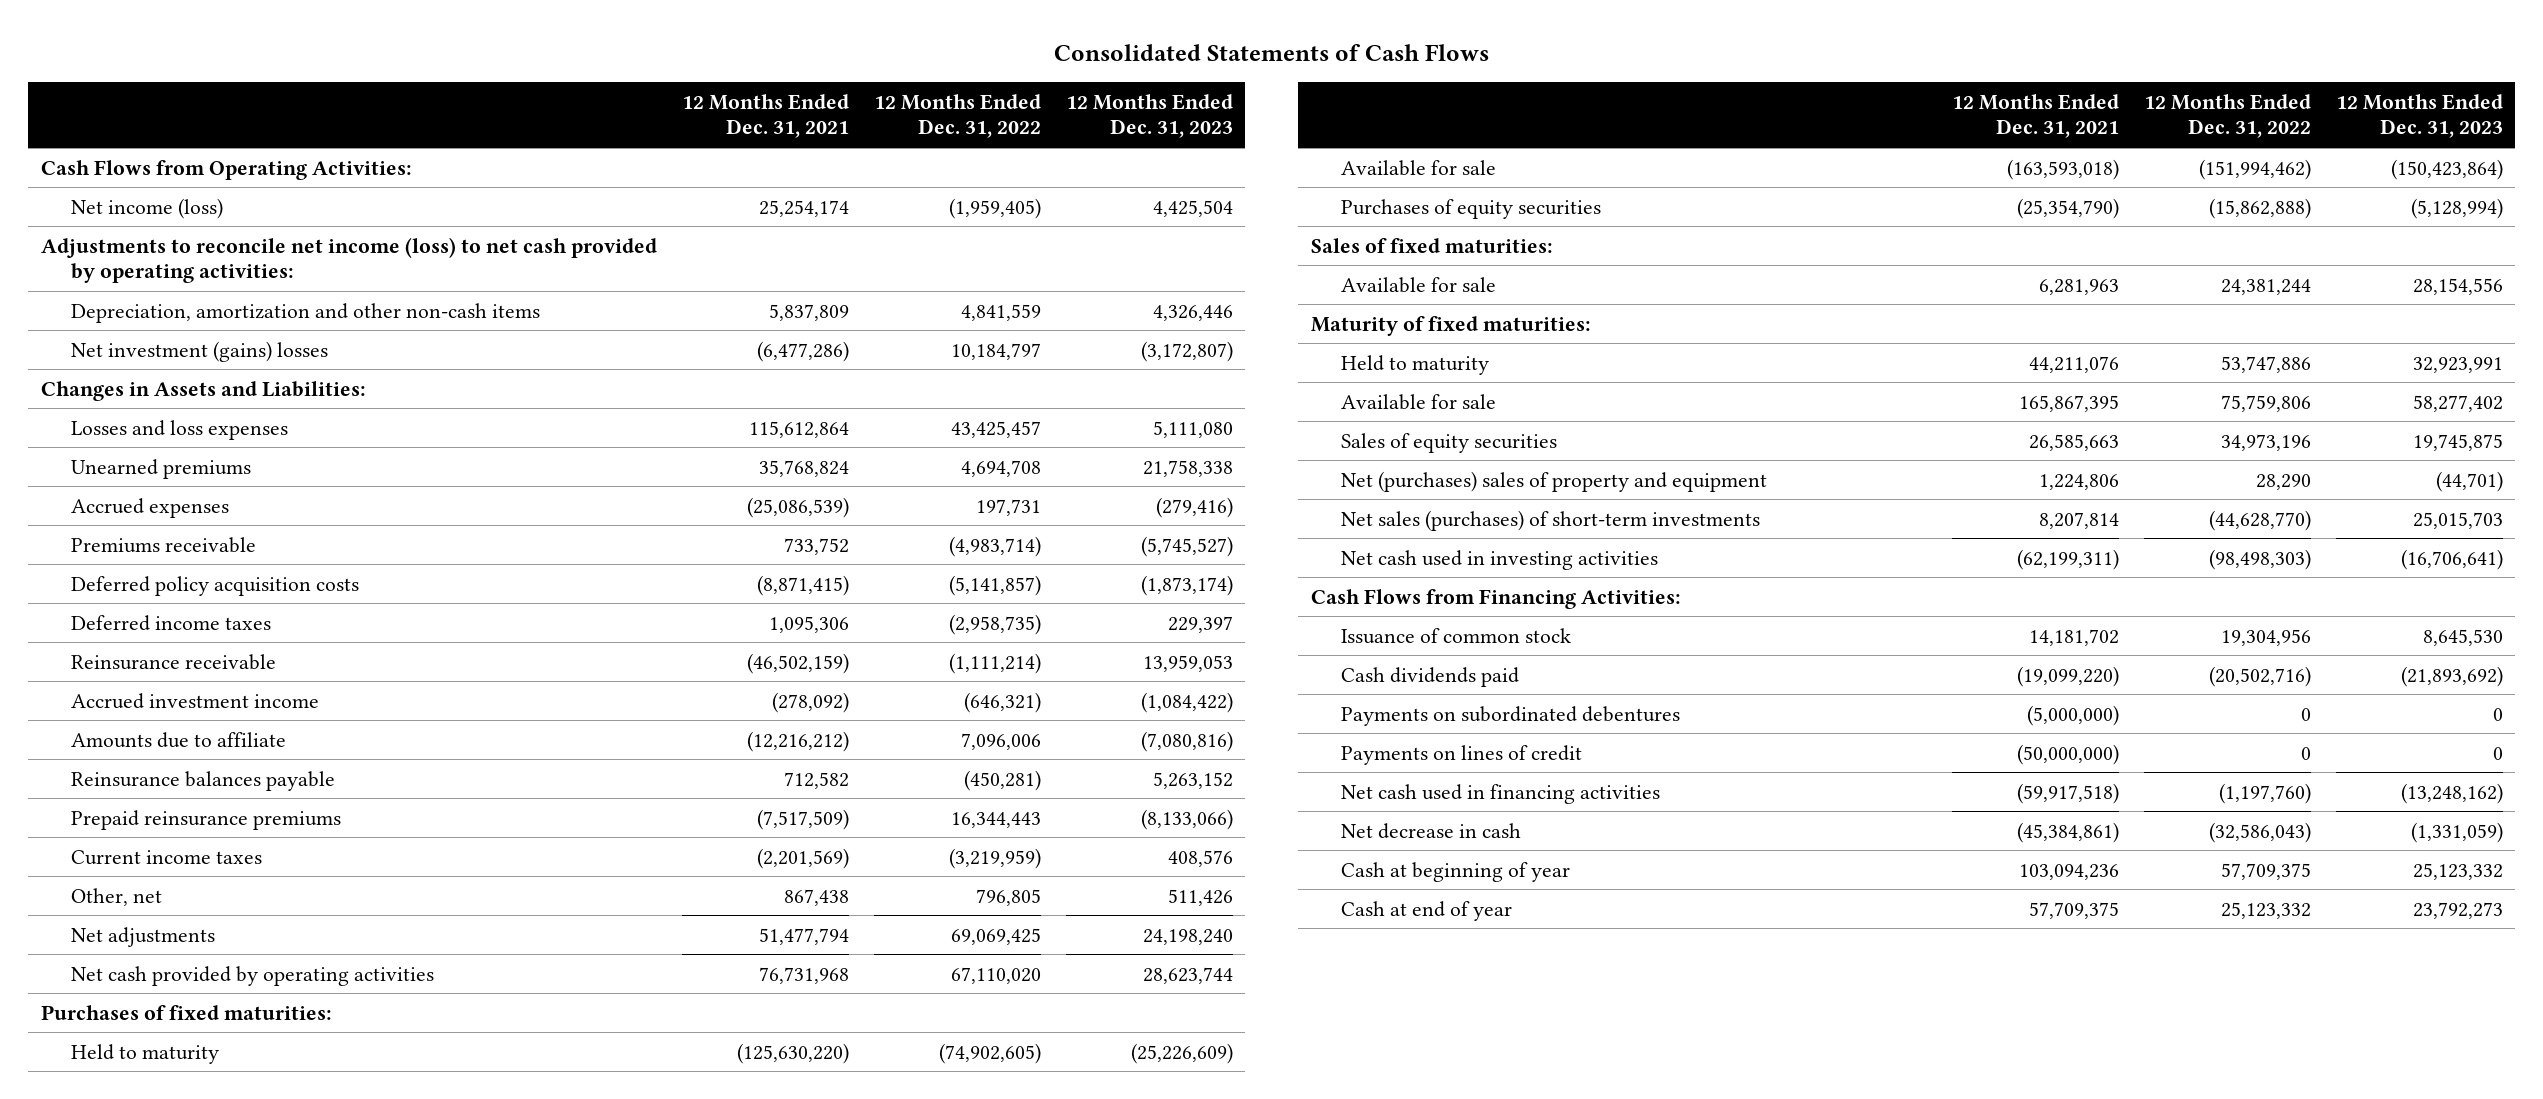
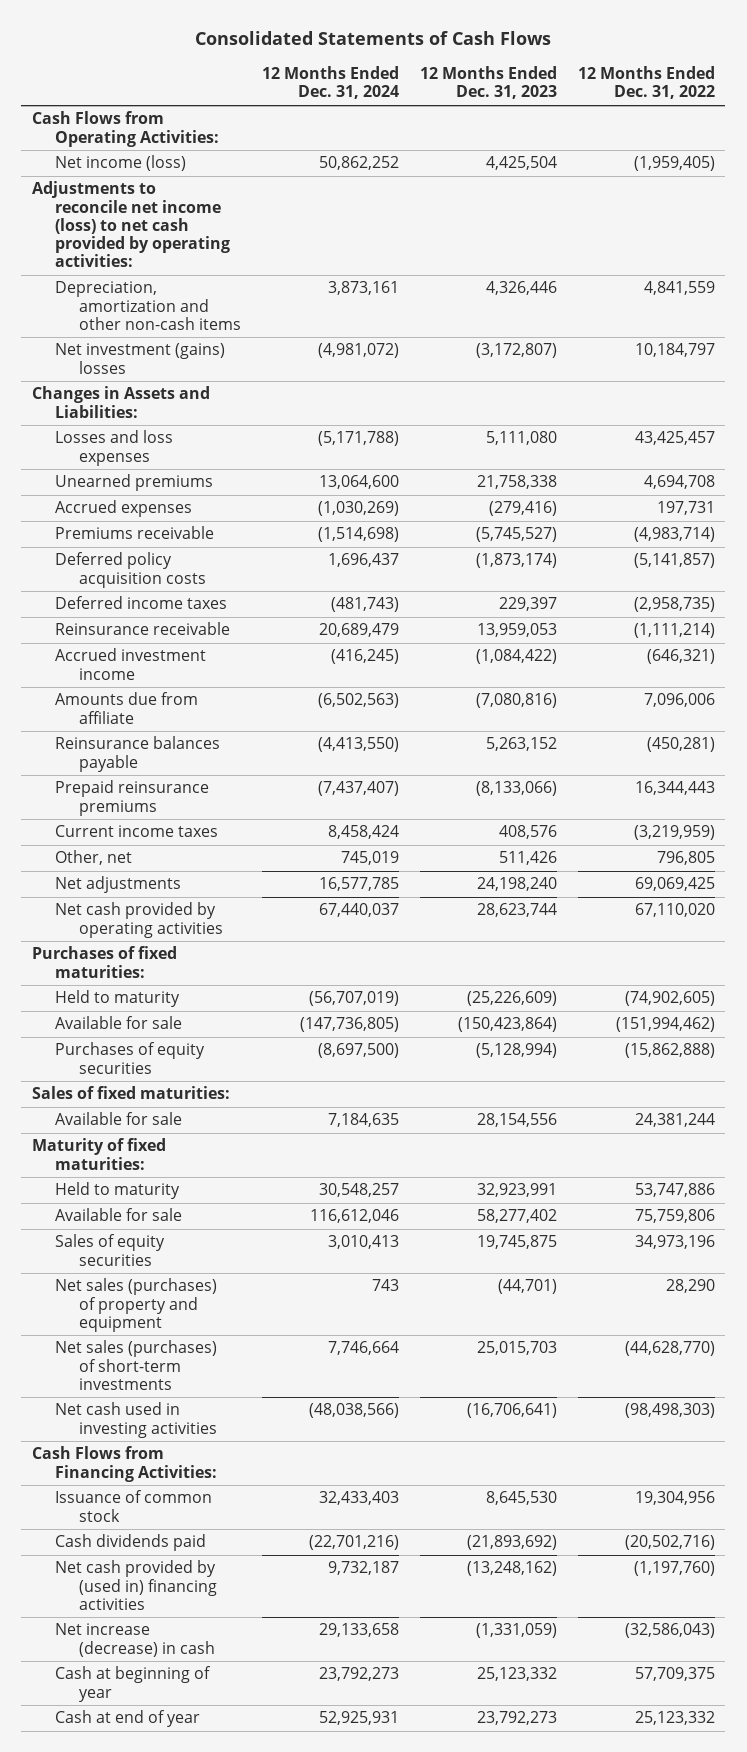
- | 12 Months Ended Dec. 31, 2021 | 12 Months Ended Dec. 31, 2022 | 12 Months Ended Dec. 31, 2023
+ | 12 Months Ended Dec. 31, 2024 | 12 Months Ended Dec. 31, 2023 | 12 Months Ended Dec. 31, 2022
- Amounts due to affiliate | (12,216,212) | 7,096,006 | (7,080,816)
+ Amounts due from affiliate | (6,502,563) | (7,080,816) | 7,096,006
- Net (purchases) sales of property and equipment | 1,224,806 | 28,290 | (44,701)
+ Net sales (purchases) of property and equipment | 743 | (44,701) | 28,290
- Payments on subordinated debentures | (5,000,000) | 0 | 0
- Payments on lines of credit | (50,000,000) | 0 | 0
- Net cash used in financing activities | (59,917,518) | (1,197,760) | (13,248,162)
- Net decrease in cash | (45,384,861) | (32,586,043) | (1,331,059)
+ Net cash provided by (used in) financing activities | 9,732,187 | (13,248,162) | (1,197,760)
+ Net increase (decrease) in cash | 29,133,658 | (1,331,059) | (32,586,043)

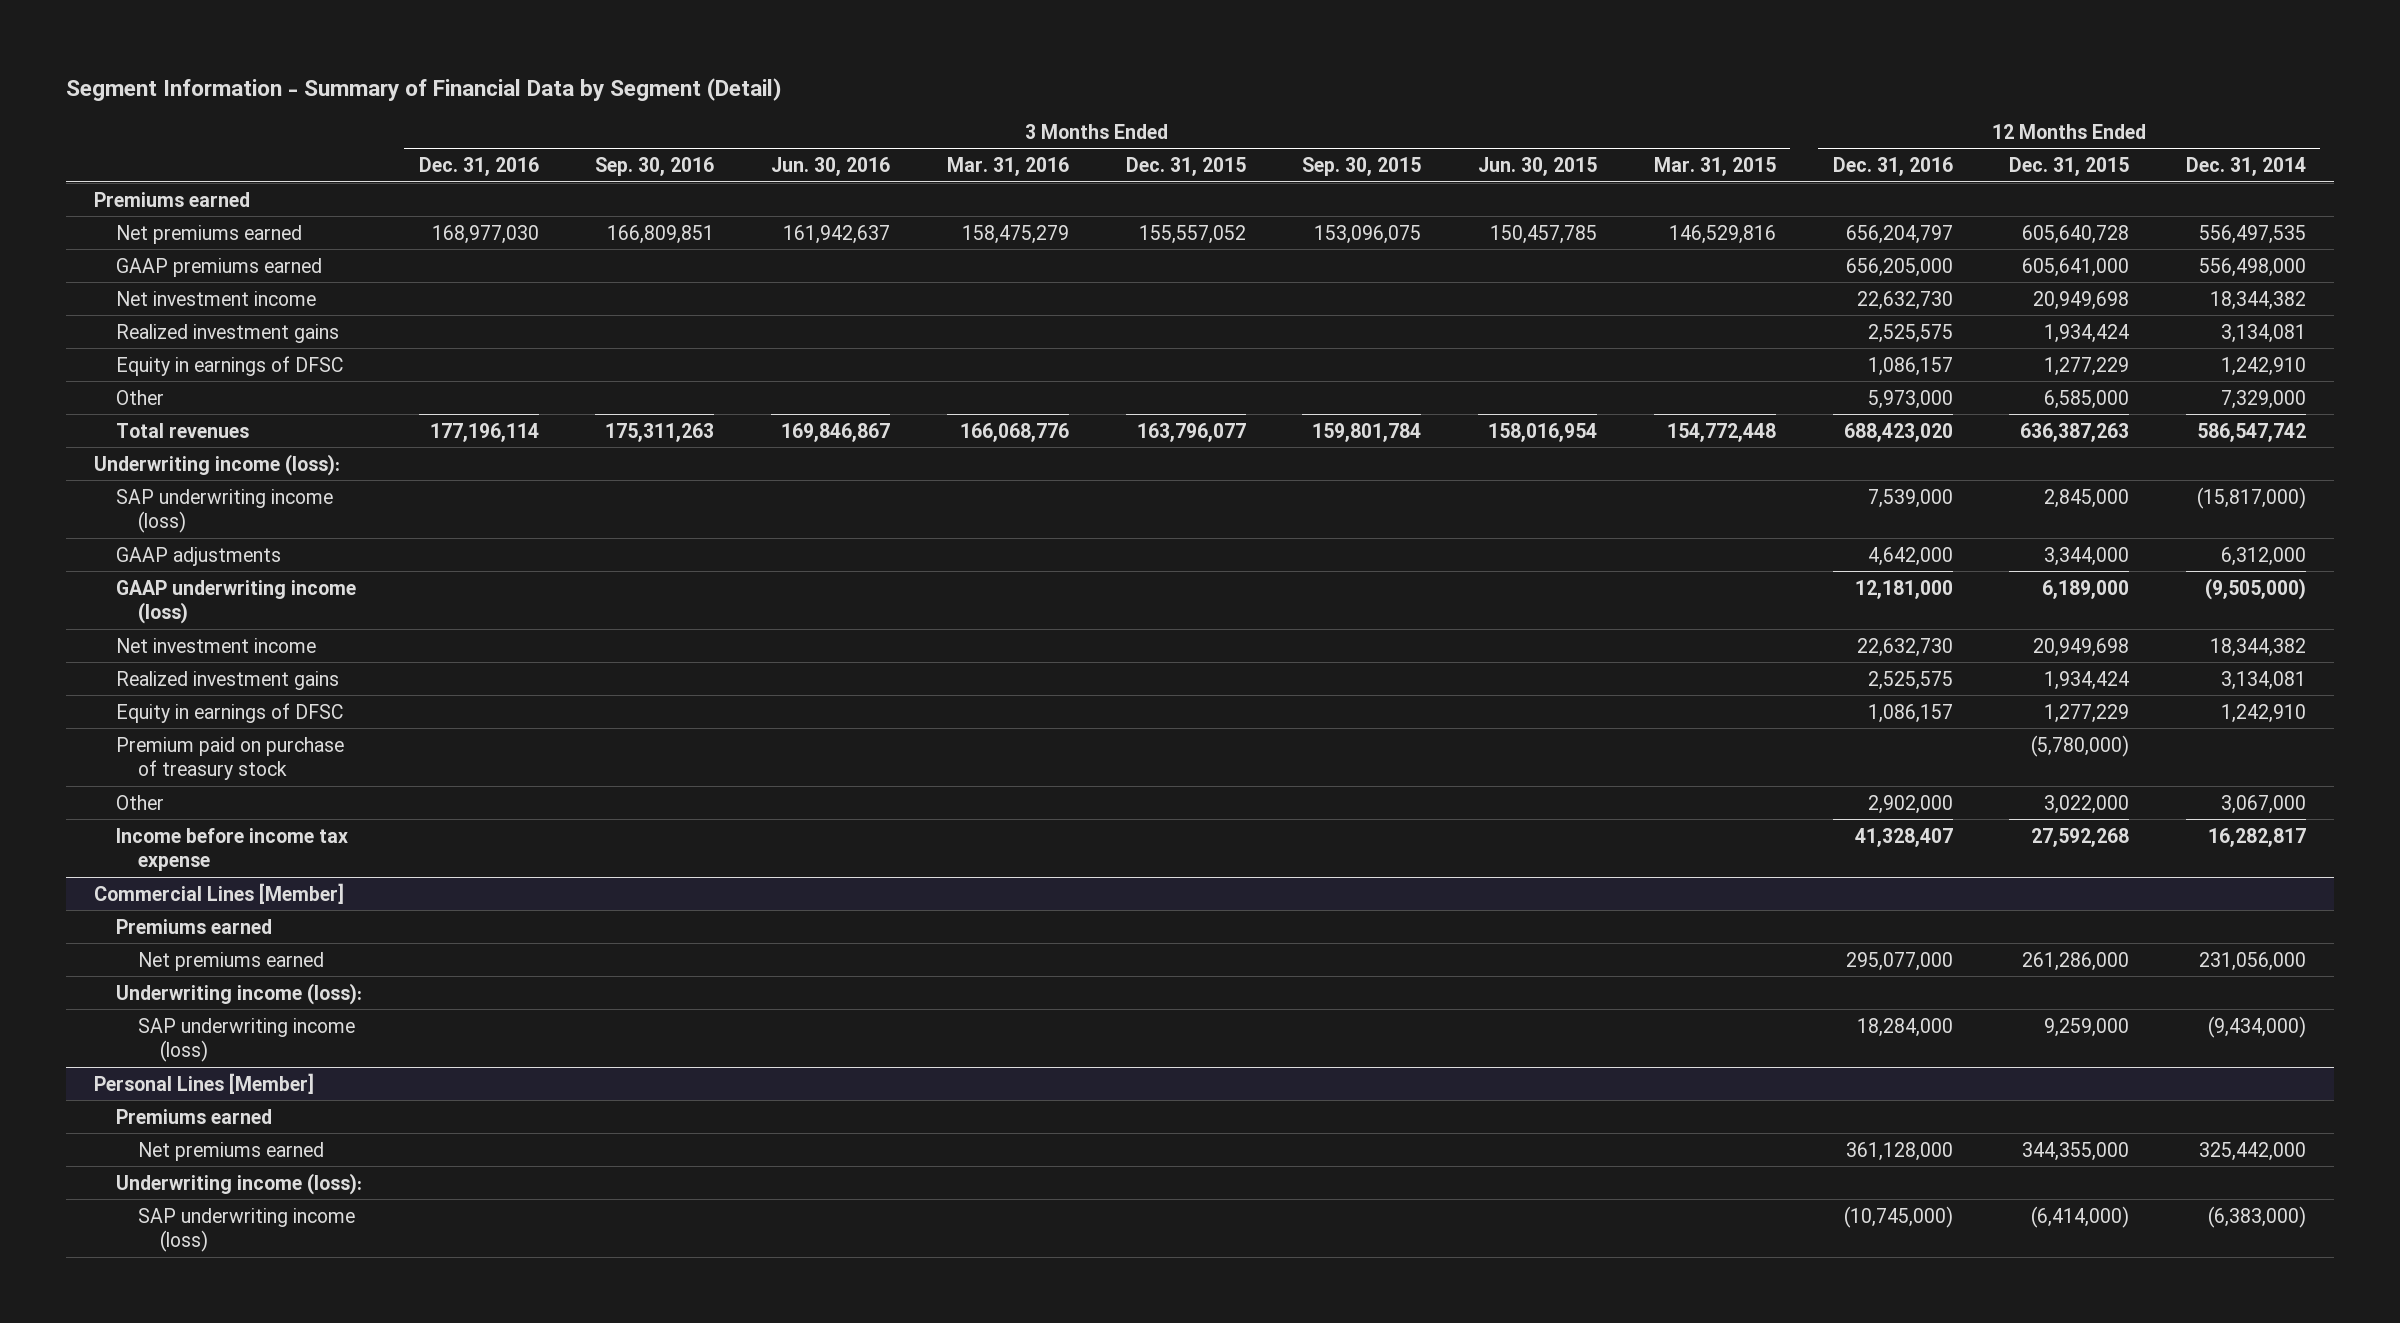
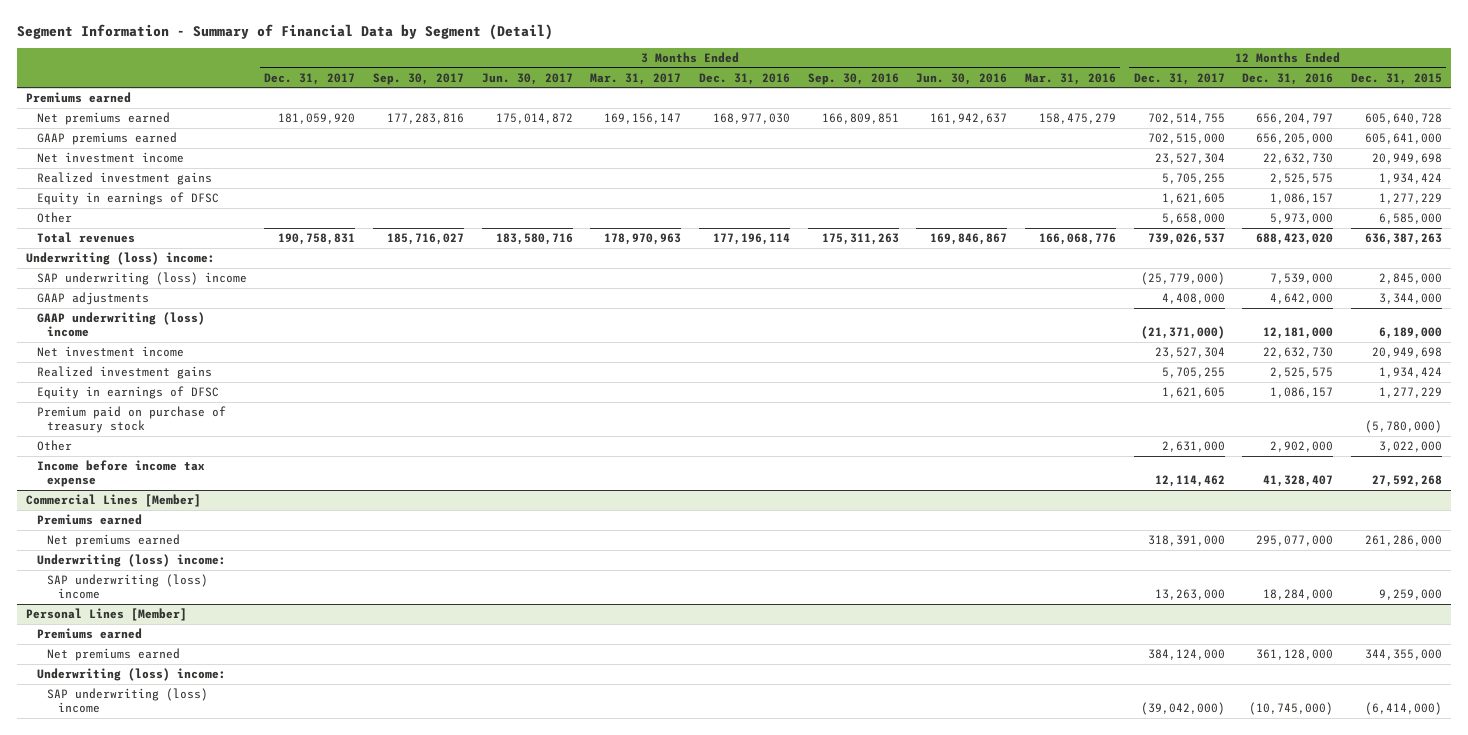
- | 3 Months Ended Dec. 31, 2016 | 3 Months Ended Sep. 30, 2016 | 3 Months Ended Jun. 30, 2016 | 3 Months Ended Mar. 31, 2016 | 3 Months Ended Dec. 31, 2015 | 3 Months Ended Sep. 30, 2015 | 3 Months Ended Jun. 30, 2015 | 3 Months Ended Mar. 31, 2015 | 12 Months Ended Dec. 31, 2016 | 12 Months Ended Dec. 31, 2015 | 12 Months Ended Dec. 31, 2014
+ | 3 Months Ended Dec. 31, 2017 | 3 Months Ended Sep. 30, 2017 | 3 Months Ended Jun. 30, 2017 | 3 Months Ended Mar. 31, 2017 | 3 Months Ended Dec. 31, 2016 | 3 Months Ended Sep. 30, 2016 | 3 Months Ended Jun. 30, 2016 | 3 Months Ended Mar. 31, 2016 | 12 Months Ended Dec. 31, 2017 | 12 Months Ended Dec. 31, 2016 | 12 Months Ended Dec. 31, 2015
- Underwriting income (loss):
- SAP underwriting income (loss) | | | | | | | | | 7,539,000 | 2,845,000 | (15,817,000)
+ Underwriting (loss) income:
+ SAP underwriting (loss) income | | | | | | | | | (25,779,000) | 7,539,000 | 2,845,000
- GAAP underwriting income (loss) | | | | | | | | | 12,181,000 | 6,189,000 | (9,505,000)
+ GAAP underwriting (loss) income | | | | | | | | | (21,371,000) | 12,181,000 | 6,189,000
@ Commercial Lines [Member]
- Underwriting income (loss):
- SAP underwriting income (loss) | | | | | | | | | 18,284,000 | 9,259,000 | (9,434,000)
+ Underwriting (loss) income:
+ SAP underwriting (loss) income | | | | | | | | | 13,263,000 | 18,284,000 | 9,259,000
@ Personal Lines [Member]
- Underwriting income (loss):
- SAP underwriting income (loss) | | | | | | | | | (10,745,000) | (6,414,000) | (6,383,000)
+ Underwriting (loss) income:
+ SAP underwriting (loss) income | | | | | | | | | (39,042,000) | (10,745,000) | (6,414,000)

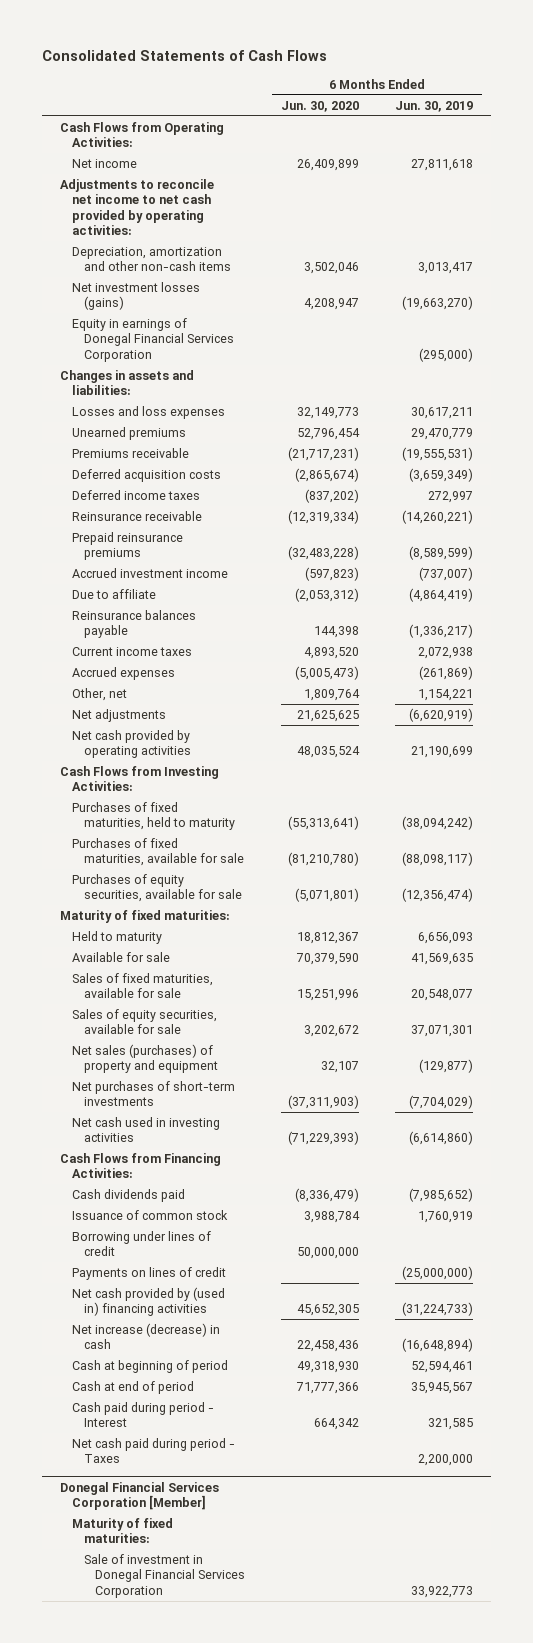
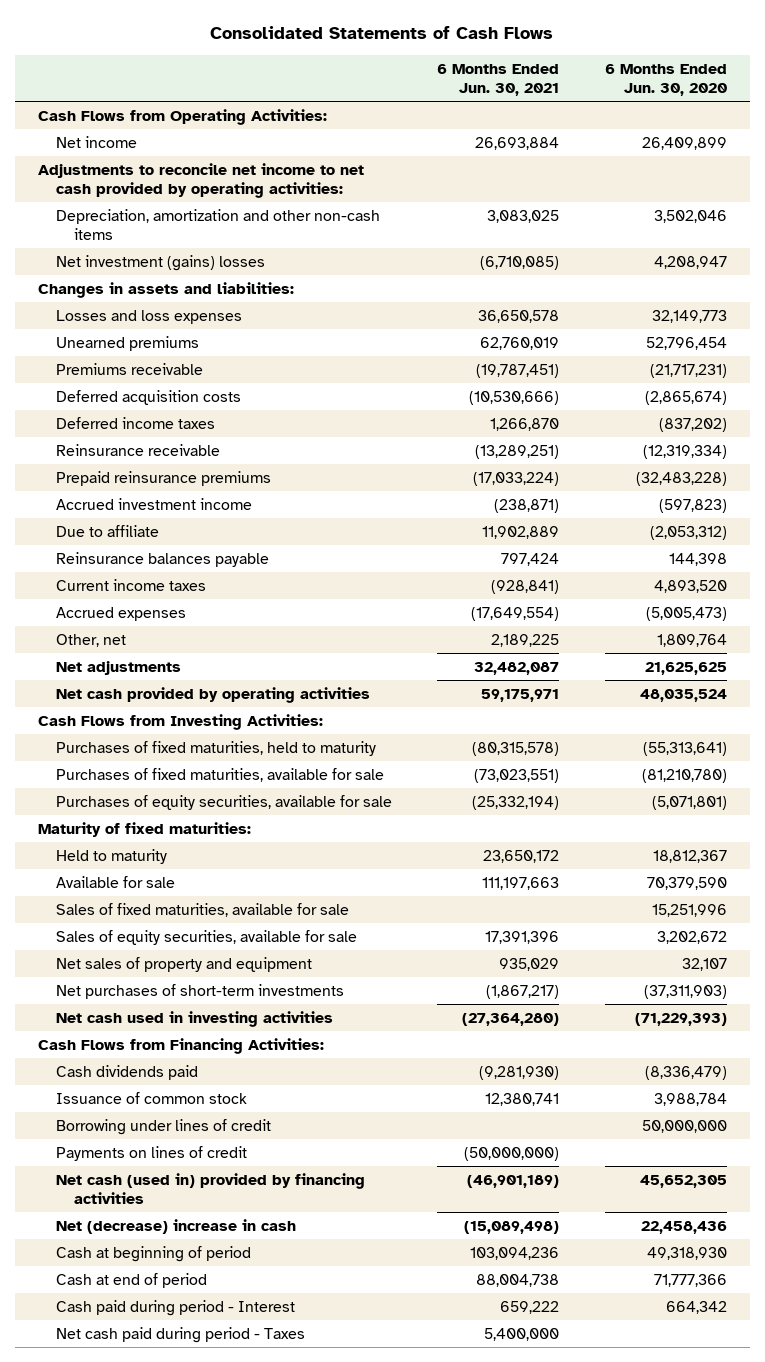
- | 6 Months Ended Jun. 30, 2020 | 6 Months Ended Jun. 30, 2019
+ | 6 Months Ended Jun. 30, 2021 | 6 Months Ended Jun. 30, 2020
- Net investment losses (gains) | 4,208,947 | (19,663,270)
- Equity in earnings of Donegal Financial Services Corporation | | (295,000)
+ Net investment (gains) losses | (6,710,085) | 4,208,947
- Net sales (purchases) of property and equipment | 32,107 | (129,877)
+ Net sales of property and equipment | 935,029 | 32,107
- Net cash provided by (used in) financing activities | 45,652,305 | (31,224,733)
- Net increase (decrease) in cash | 22,458,436 | (16,648,894)
+ Net cash (used in) provided by financing activities | (46,901,189) | 45,652,305
+ Net (decrease) increase in cash | (15,089,498) | 22,458,436
- Donegal Financial Services Corporation [Member]
- Maturity of fixed maturities:
- Sale of investment in Donegal Financial Services Corporation | | 33,922,773

